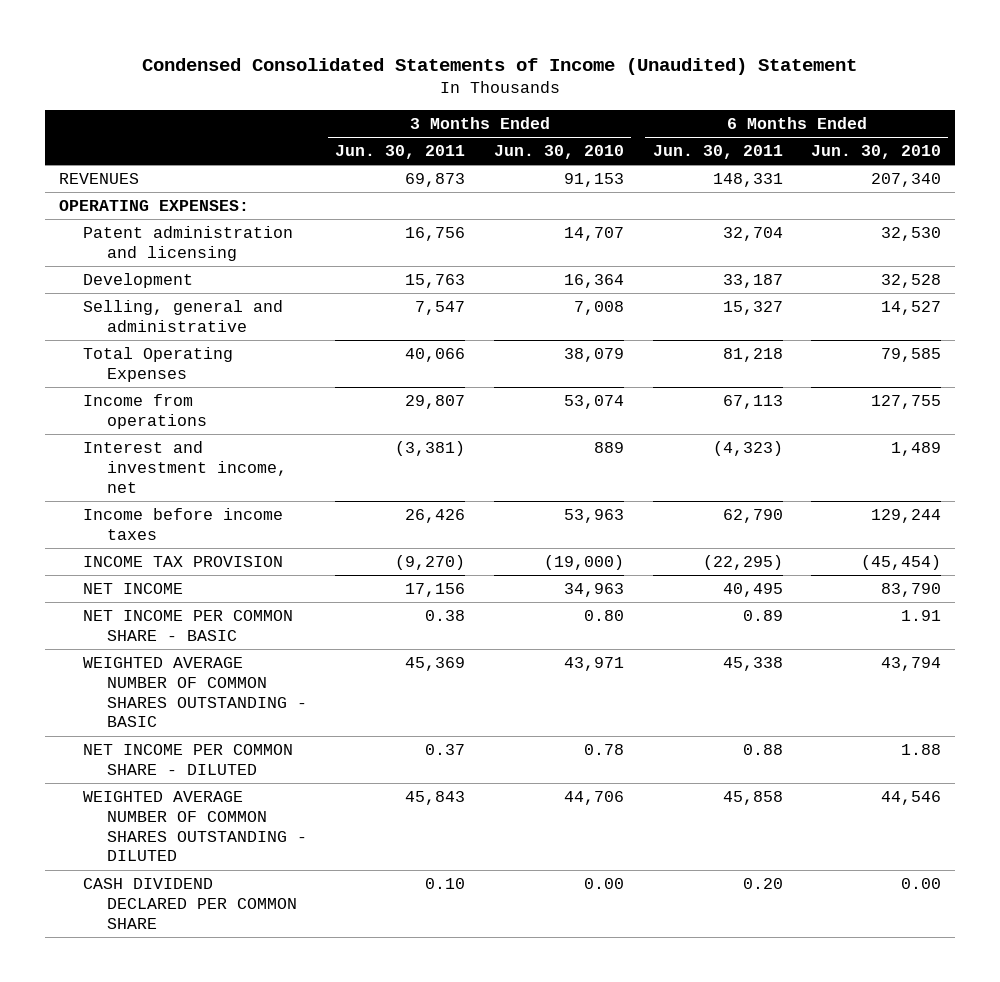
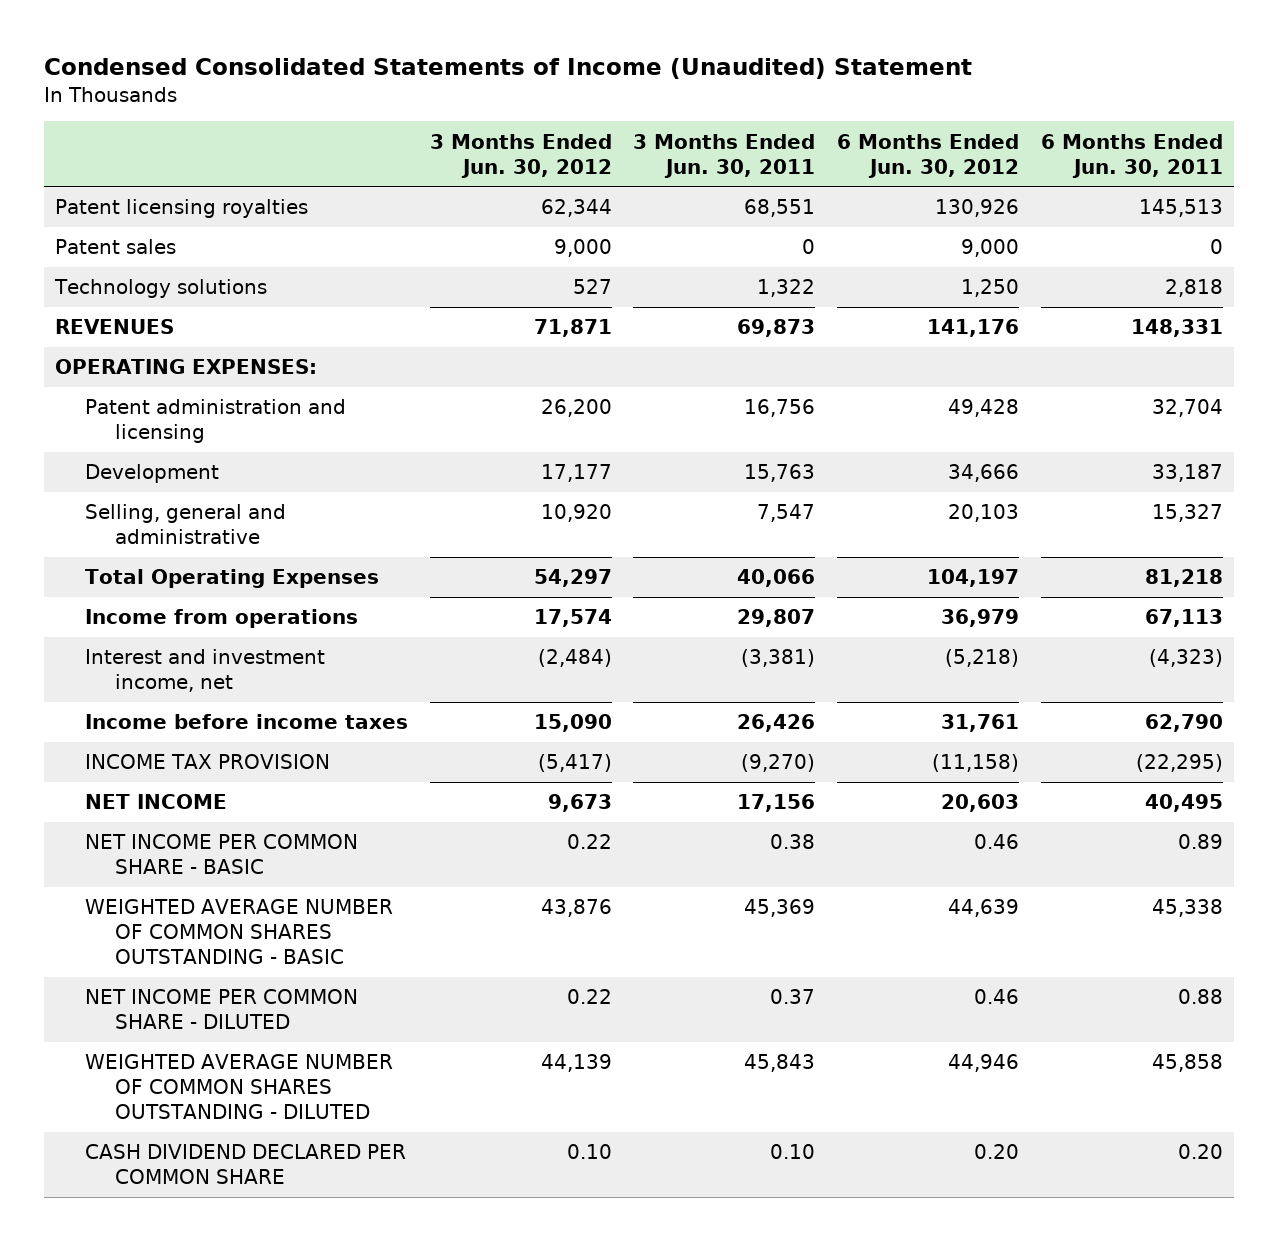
- | 3 Months Ended Jun. 30, 2011 | 3 Months Ended Jun. 30, 2010 | 6 Months Ended Jun. 30, 2011 | 6 Months Ended Jun. 30, 2010
+ | 3 Months Ended Jun. 30, 2012 | 3 Months Ended Jun. 30, 2011 | 6 Months Ended Jun. 30, 2012 | 6 Months Ended Jun. 30, 2011
+ Patent licensing royalties | 62,344 | 68,551 | 130,926 | 145,513
+ Patent sales | 9,000 | 0 | 9,000 | 0
+ Technology solutions | 527 | 1,322 | 1,250 | 2,818

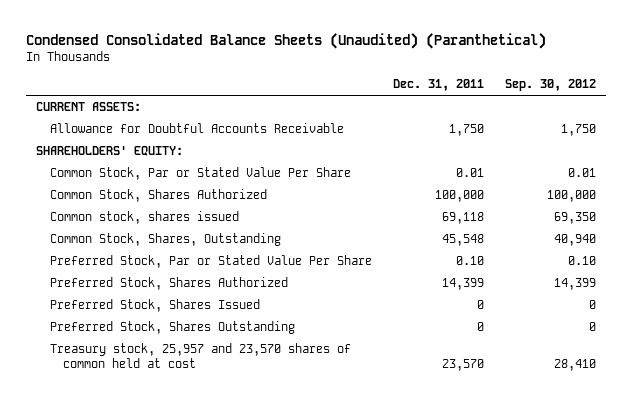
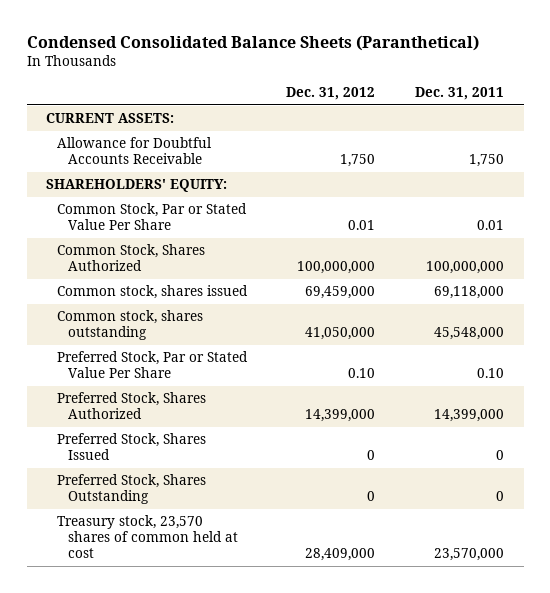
- Condensed Consolidated Balance Sheets (Unaudited) (Paranthetical)
+ Condensed Consolidated Balance Sheets (Paranthetical)
- | Dec. 31, 2011 | Sep. 30, 2012
+ | Dec. 31, 2012 | Dec. 31, 2011
- Common Stock, Shares Authorized | 100,000 | 100,000
- Common stock, shares issued | 69,118 | 69,350
- Common Stock, Shares, Outstanding | 45,548 | 40,940
+ Common Stock, Shares Authorized | 100,000,000 | 100,000,000
+ Common stock, shares issued | 69,459,000 | 69,118,000
+ Common stock, shares outstanding | 41,050,000 | 45,548,000
- Preferred Stock, Shares Authorized | 14,399 | 14,399
+ Preferred Stock, Shares Authorized | 14,399,000 | 14,399,000
- Treasury stock, 25,957 and 23,570 shares of common held at cost | 23,570 | 28,410
+ Treasury stock, 23,570 shares of common held at cost | 28,409,000 | 23,570,000

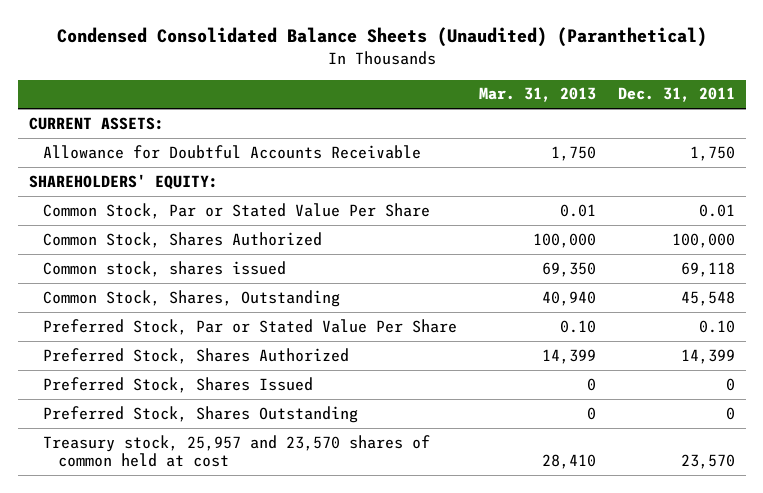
- Condensed Consolidated Balance Sheets (Paranthetical)
+ Condensed Consolidated Balance Sheets (Unaudited) (Paranthetical)
- | Dec. 31, 2012 | Dec. 31, 2011
+ | Mar. 31, 2013 | Dec. 31, 2011
- Common Stock, Shares Authorized | 100,000,000 | 100,000,000
- Common stock, shares issued | 69,459,000 | 69,118,000
- Common stock, shares outstanding | 41,050,000 | 45,548,000
+ Common Stock, Shares Authorized | 100,000 | 100,000
+ Common stock, shares issued | 69,350 | 69,118
+ Common Stock, Shares, Outstanding | 40,940 | 45,548
- Preferred Stock, Shares Authorized | 14,399,000 | 14,399,000
+ Preferred Stock, Shares Authorized | 14,399 | 14,399
- Treasury stock, 23,570 shares of common held at cost | 28,409,000 | 23,570,000
+ Treasury stock, 25,957 and 23,570 shares of common held at cost | 28,410 | 23,570

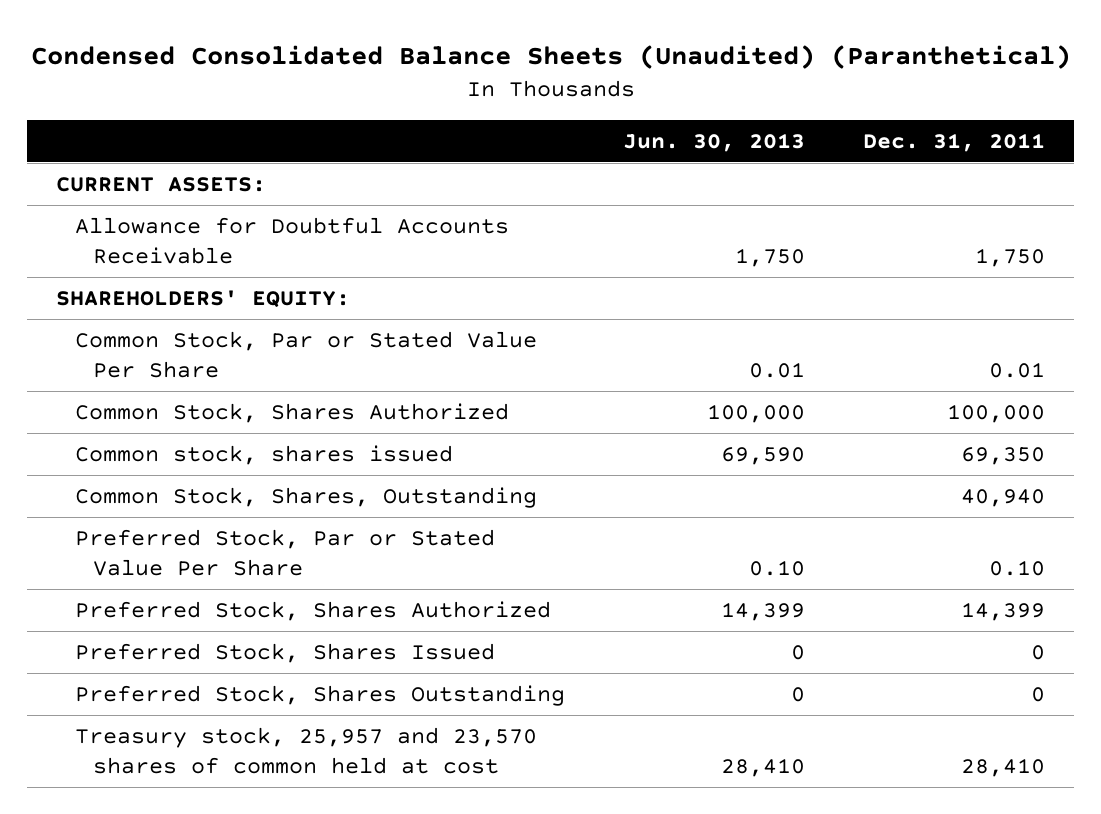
- | Mar. 31, 2013 | Dec. 31, 2011
+ | Jun. 30, 2013 | Dec. 31, 2011
- Common stock, shares issued | 69,350 | 69,118
- Common Stock, Shares, Outstanding | 40,940 | 45,548
+ Common stock, shares issued | 69,590 | 69,350
+ Common Stock, Shares, Outstanding | | 40,940
- Treasury stock, 25,957 and 23,570 shares of common held at cost | 28,410 | 23,570
+ Treasury stock, 25,957 and 23,570 shares of common held at cost | 28,410 | 28,410

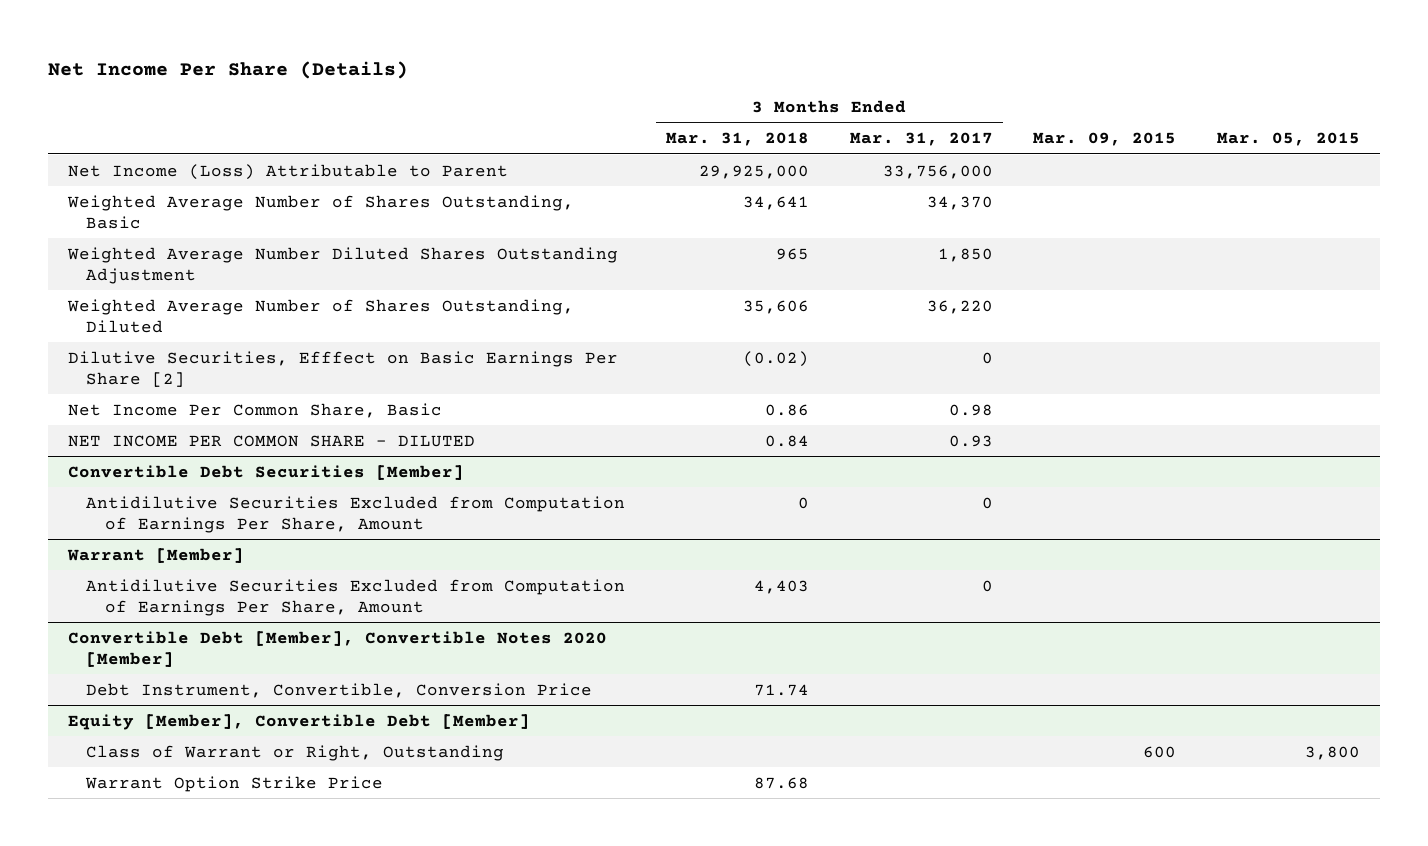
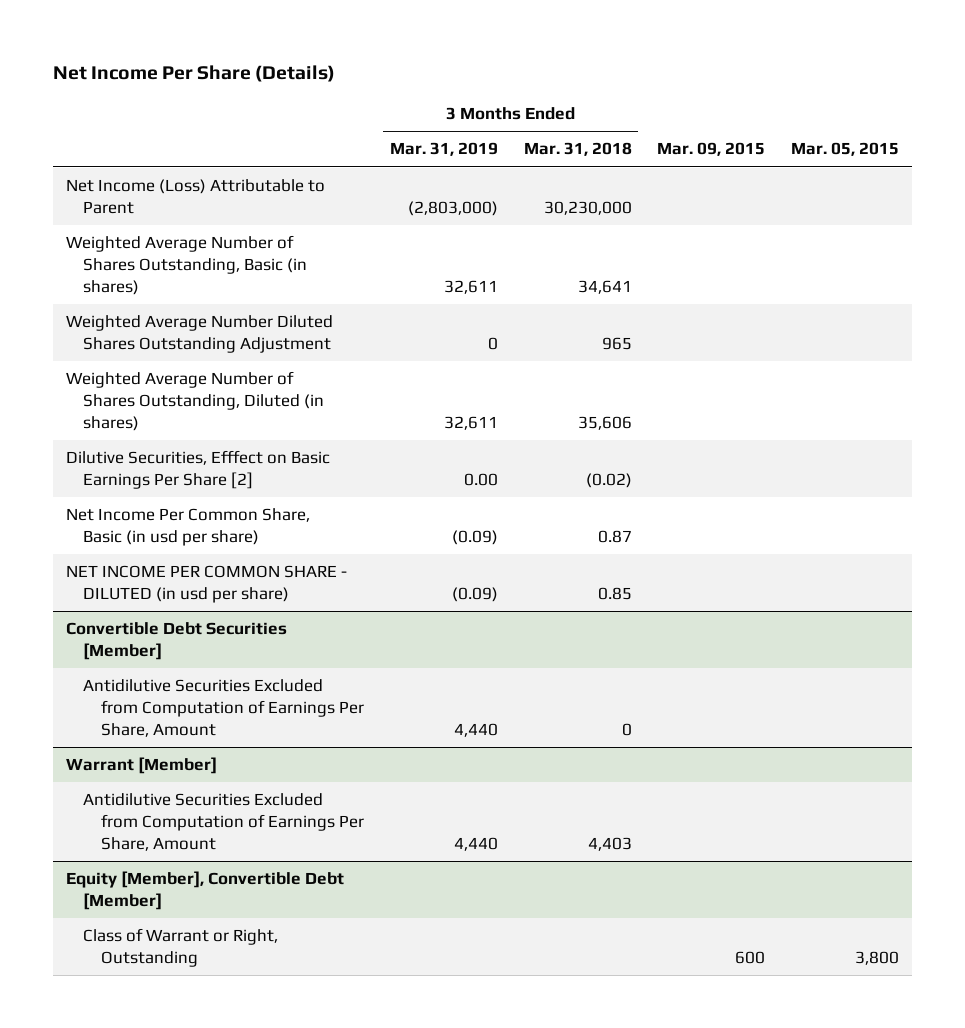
- | 3 Months Ended Mar. 31, 2018 | 3 Months Ended Mar. 31, 2017 | Mar. 09, 2015 | Mar. 05, 2015
+ | 3 Months Ended Mar. 31, 2019 | 3 Months Ended Mar. 31, 2018 | Mar. 09, 2015 | Mar. 05, 2015
- Net Income (Loss) Attributable to Parent | 29,925,000 | 33,756,000 | |
- Weighted Average Number of Shares Outstanding, Basic | 34,641 | 34,370 | |
+ Net Income (Loss) Attributable to Parent | (2,803,000) | 30,230,000 | |
+ Weighted Average Number of Shares Outstanding, Basic (in shares) | 32,611 | 34,641 | |
- Weighted Average Number of Shares Outstanding, Diluted | 35,606 | 36,220 | |
+ Weighted Average Number of Shares Outstanding, Diluted (in shares) | 32,611 | 35,606 | |
- Net Income Per Common Share, Basic | 0.86 | 0.98 | |
- NET INCOME PER COMMON SHARE - DILUTED | 0.84 | 0.93 | |
+ Net Income Per Common Share, Basic (in usd per share) | (0.09) | 0.87 | |
+ NET INCOME PER COMMON SHARE - DILUTED (in usd per share) | (0.09) | 0.85 | |
- Convertible Debt [Member], Convertible Notes 2020 [Member]
- Debt Instrument, Convertible, Conversion Price | 71.74 | | |
@ Equity [Member], Convertible Debt [Member]
- Warrant Option Strike Price | 87.68 | | |

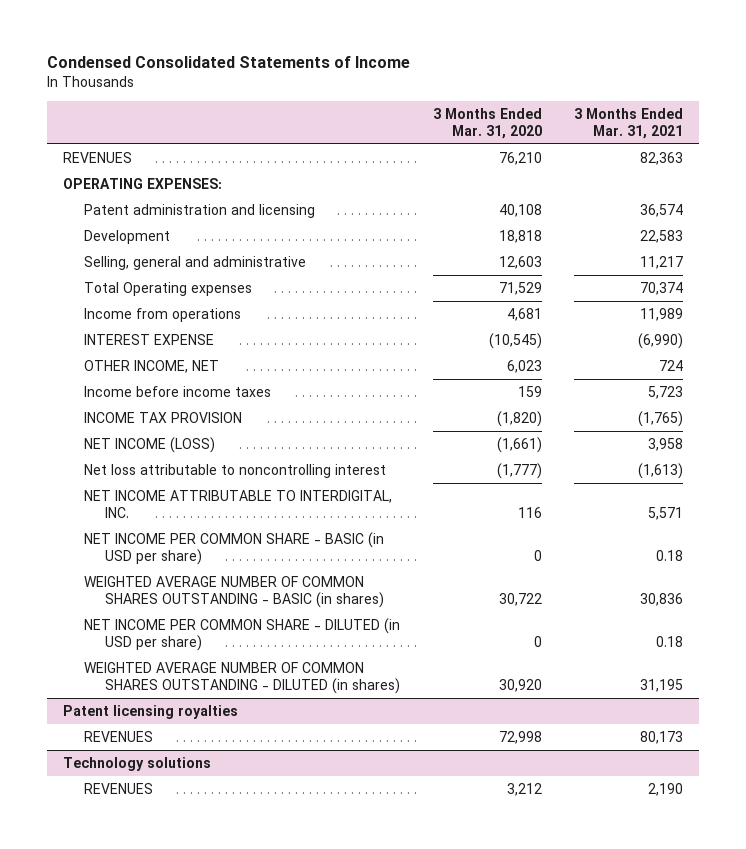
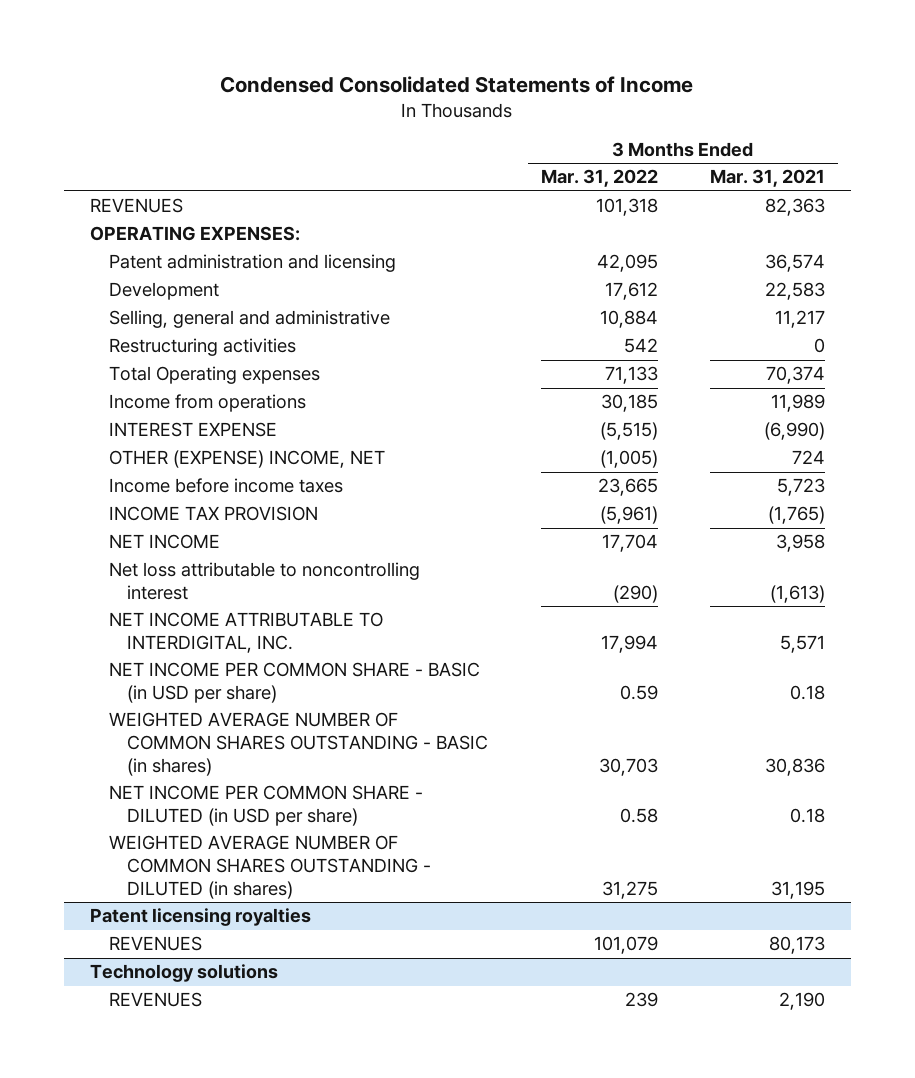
- | 3 Months Ended Mar. 31, 2020 | 3 Months Ended Mar. 31, 2021
+ | 3 Months Ended Mar. 31, 2022 | 3 Months Ended Mar. 31, 2021
+ Restructuring activities | 542 | 0
- OTHER INCOME, NET | 6,023 | 724
+ OTHER (EXPENSE) INCOME, NET | (1,005) | 724
- NET INCOME (LOSS) | (1,661) | 3,958
+ NET INCOME | 17,704 | 3,958

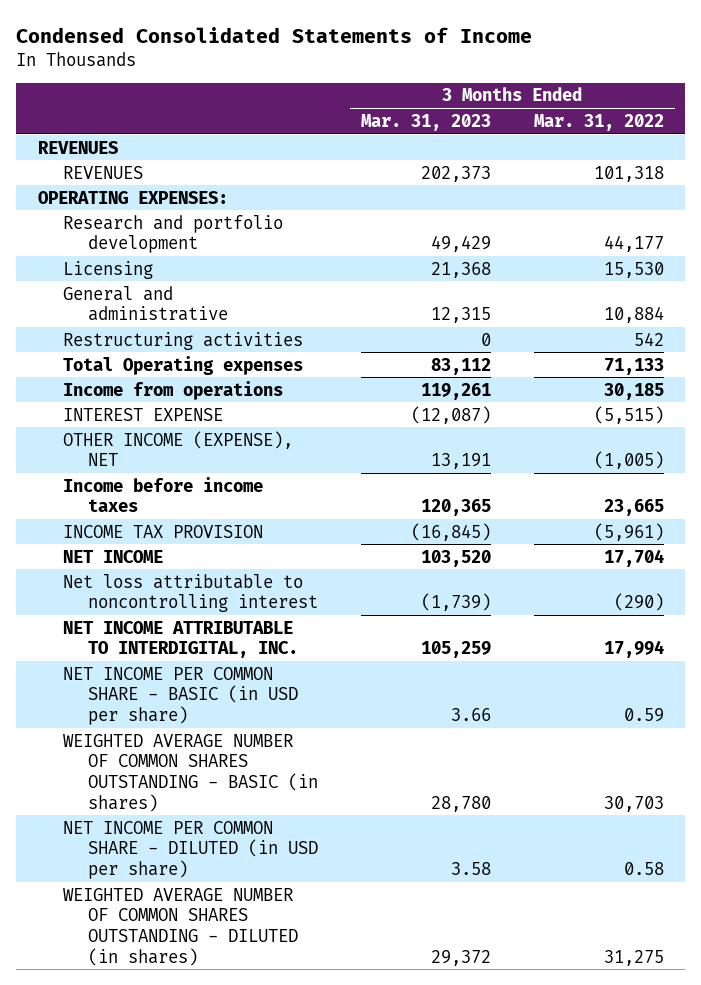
- | 3 Months Ended Mar. 31, 2022 | 3 Months Ended Mar. 31, 2021
+ | 3 Months Ended Mar. 31, 2023 | 3 Months Ended Mar. 31, 2022
+ REVENUES
- Patent administration and licensing | 42,095 | 36,574
- Development | 17,612 | 22,583
- Selling, general and administrative | 10,884 | 11,217
+ Research and portfolio development | 49,429 | 44,177
+ Licensing | 21,368 | 15,530
+ General and administrative | 12,315 | 10,884
- OTHER (EXPENSE) INCOME, NET | (1,005) | 724
+ OTHER INCOME (EXPENSE), NET | 13,191 | (1,005)
- Patent licensing royalties
- REVENUES | 101,079 | 80,173
- Technology solutions
- REVENUES | 239 | 2,190

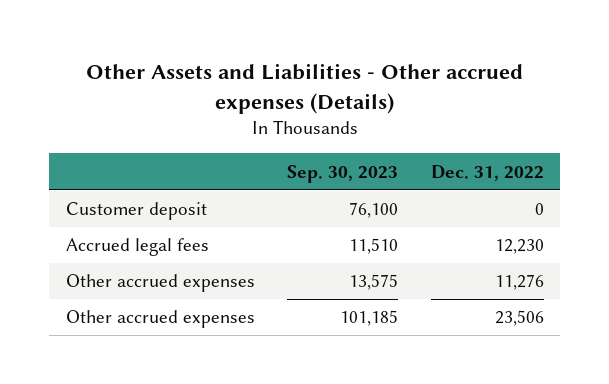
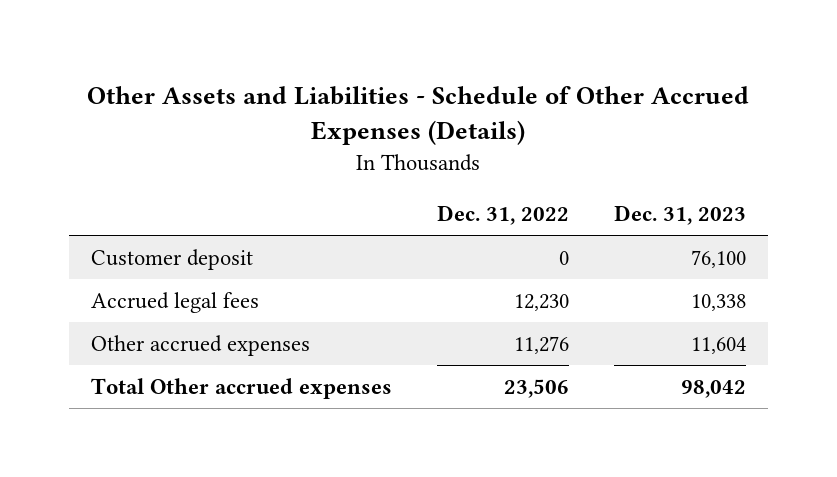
- Other Assets and Liabilities - Other accrued expenses (Details)
+ Other Assets and Liabilities - Schedule of Other Accrued Expenses (Details)
- | Sep. 30, 2023 | Dec. 31, 2022
+ | Dec. 31, 2022 | Dec. 31, 2023
- Other accrued expenses | 101,185 | 23,506
+ Total Other accrued expenses | 23,506 | 98,042

